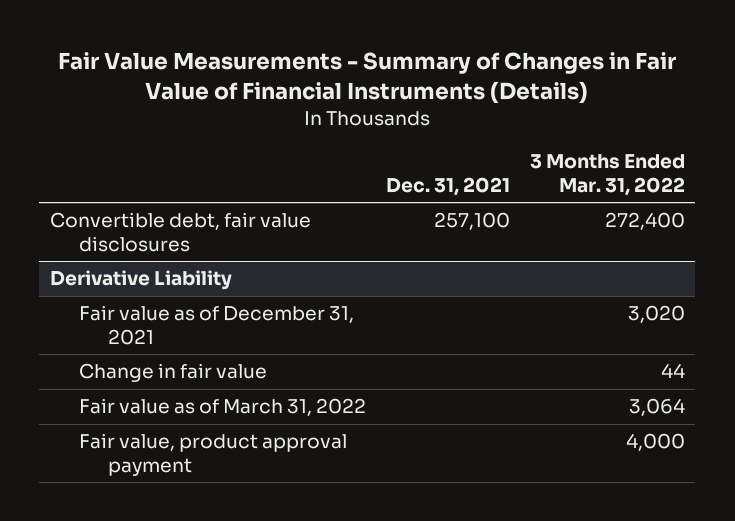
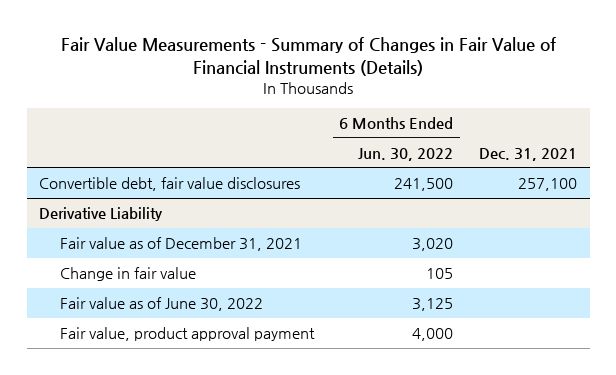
- | Dec. 31, 2021 | 3 Months Ended Mar. 31, 2022
+ | 6 Months Ended Jun. 30, 2022 | Dec. 31, 2021
@ Derivative Liability
- Fair value as of March 31, 2022 | | 3,064
+ Fair value as of June 30, 2022 | 3,125 |

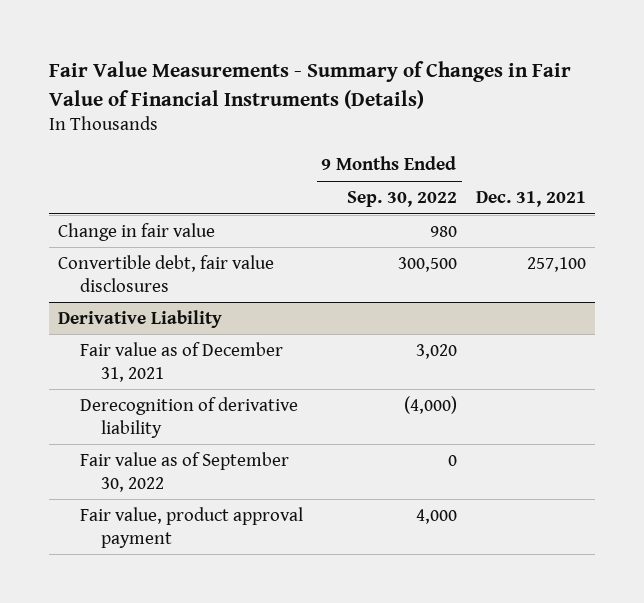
- | 6 Months Ended Jun. 30, 2022 | Dec. 31, 2021
+ | 9 Months Ended Sep. 30, 2022 | Dec. 31, 2021
+ Change in fair value | 980 |
@ Derivative Liability
- Change in fair value | 105 |
- Fair value as of June 30, 2022 | 3,125 |
+ Derecognition of derivative liability | (4,000) |
+ Fair value as of September 30, 2022 | 0 |

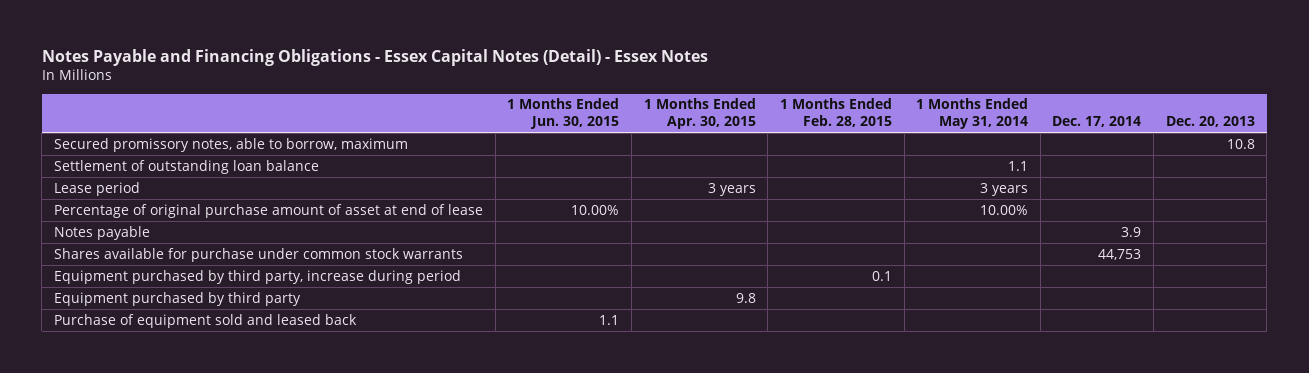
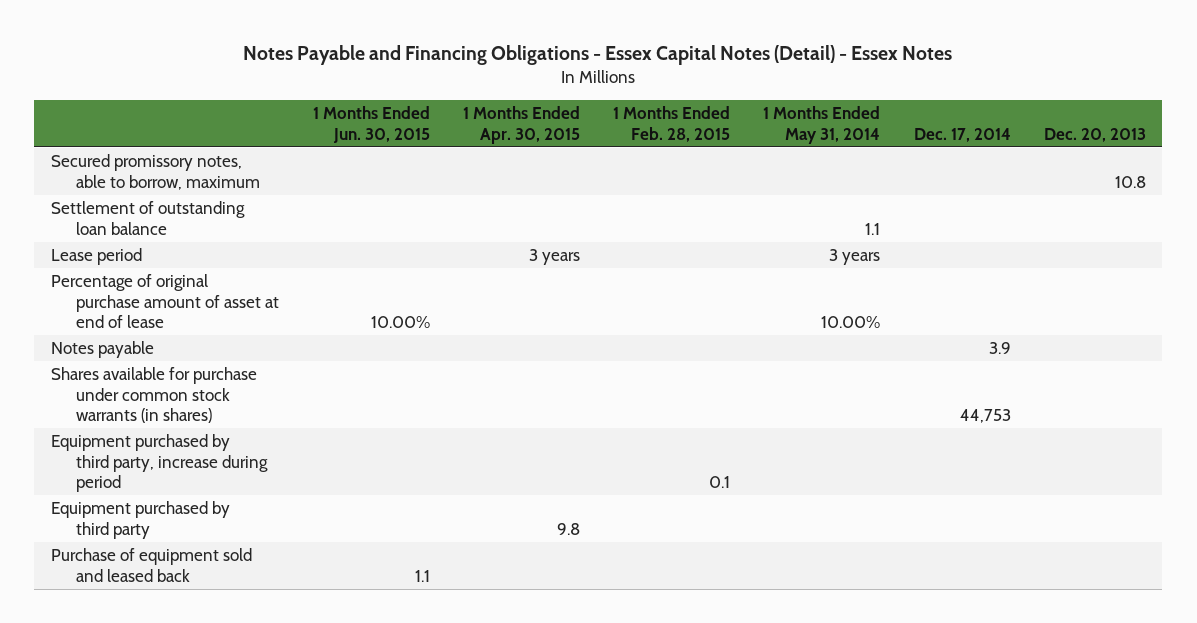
- Shares available for purchase under common stock warrants | | | | | 44,753 |
+ Shares available for purchase under common stock warrants (in shares) | | | | | 44,753 |

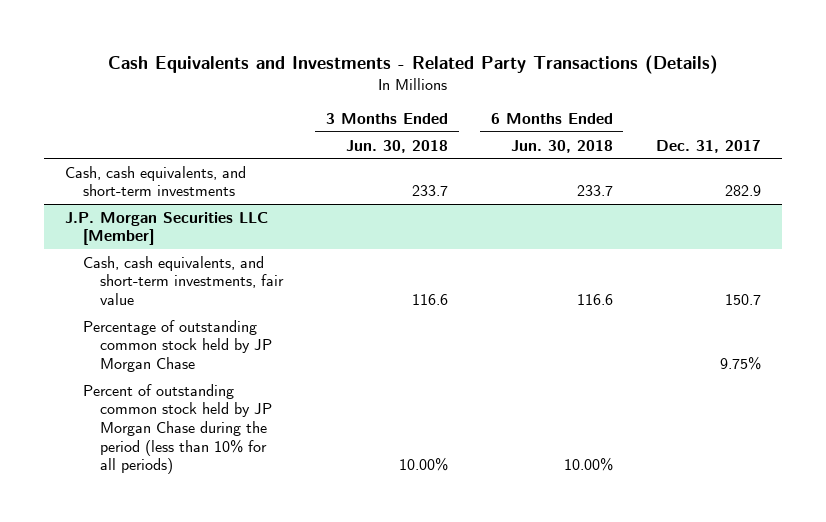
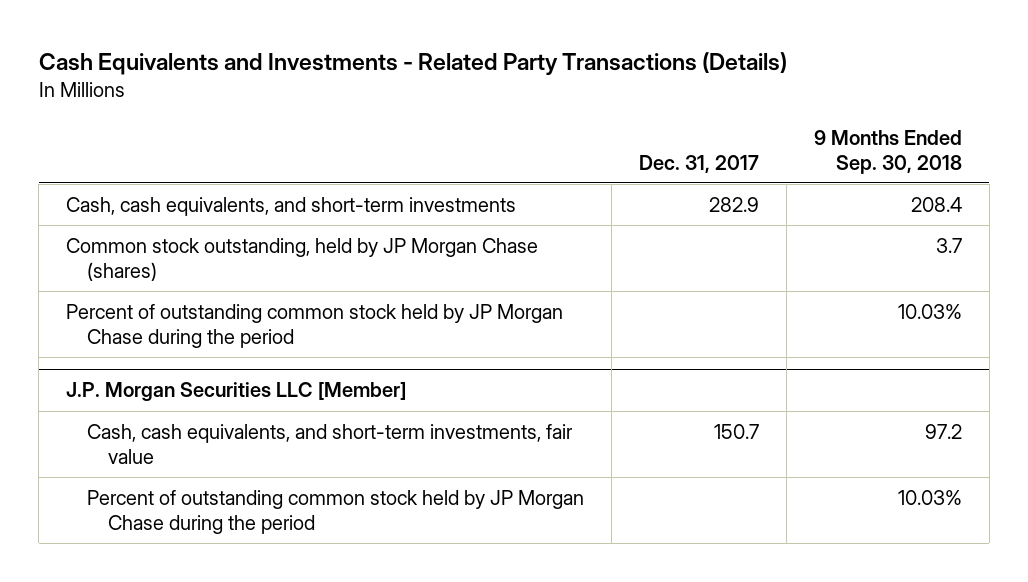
- | 3 Months Ended Jun. 30, 2018 | 6 Months Ended Jun. 30, 2018 | Dec. 31, 2017
+ | Dec. 31, 2017 | 9 Months Ended Sep. 30, 2018
+ Common stock outstanding, held by JP Morgan Chase (shares) | | 3.7
+ Percent of outstanding common stock held by JP Morgan Chase during the period | | 10.03%
@ J.P. Morgan Securities LLC [Member]
- Percentage of outstanding common stock held by JP Morgan Chase | | | 9.75%
- Percent of outstanding common stock held by JP Morgan Chase during the period (less than 10% for all periods) | 10.00% | 10.00% |
+ Percent of outstanding common stock held by JP Morgan Chase during the period | | 10.03%

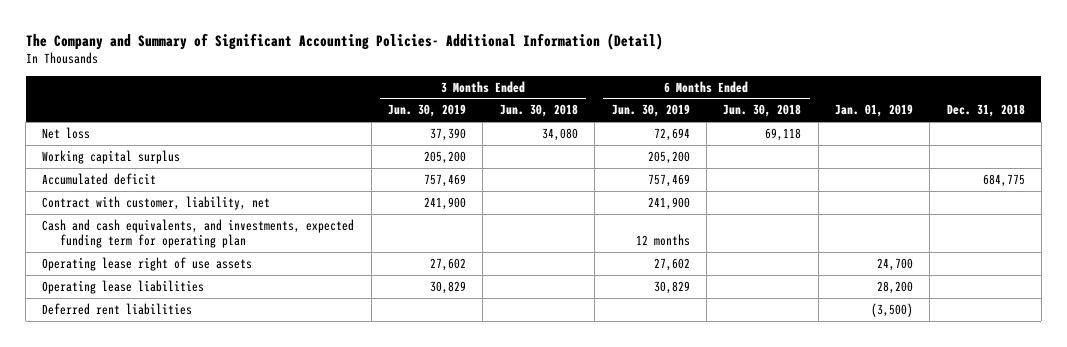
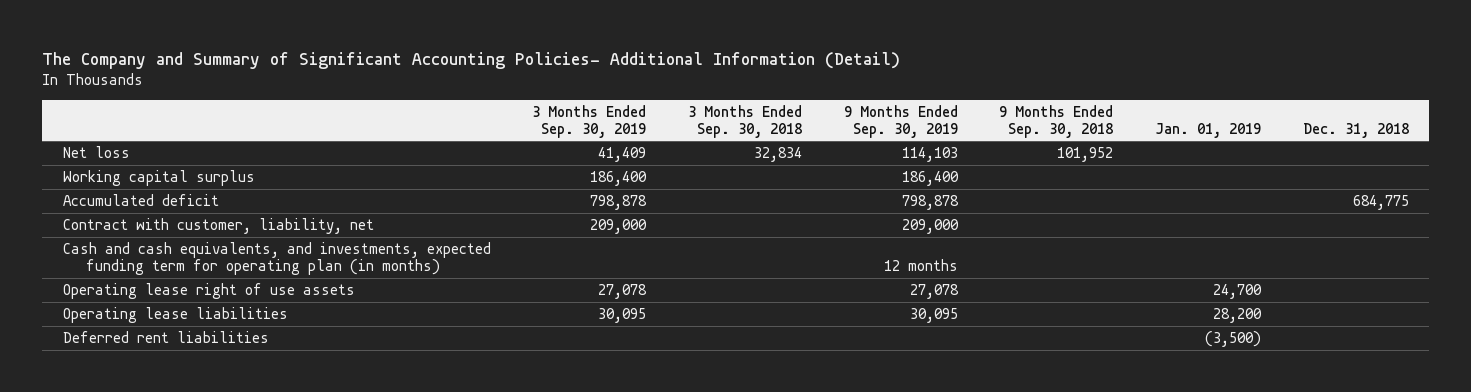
- | 3 Months Ended Jun. 30, 2019 | 3 Months Ended Jun. 30, 2018 | 6 Months Ended Jun. 30, 2019 | 6 Months Ended Jun. 30, 2018 | Jan. 01, 2019 | Dec. 31, 2018
+ | 3 Months Ended Sep. 30, 2019 | 3 Months Ended Sep. 30, 2018 | 9 Months Ended Sep. 30, 2019 | 9 Months Ended Sep. 30, 2018 | Jan. 01, 2019 | Dec. 31, 2018
- Cash and cash equivalents, and investments, expected funding term for operating plan | | | 12 months | | |
+ Cash and cash equivalents, and investments, expected funding term for operating plan (in months) | | | 12 months | | |

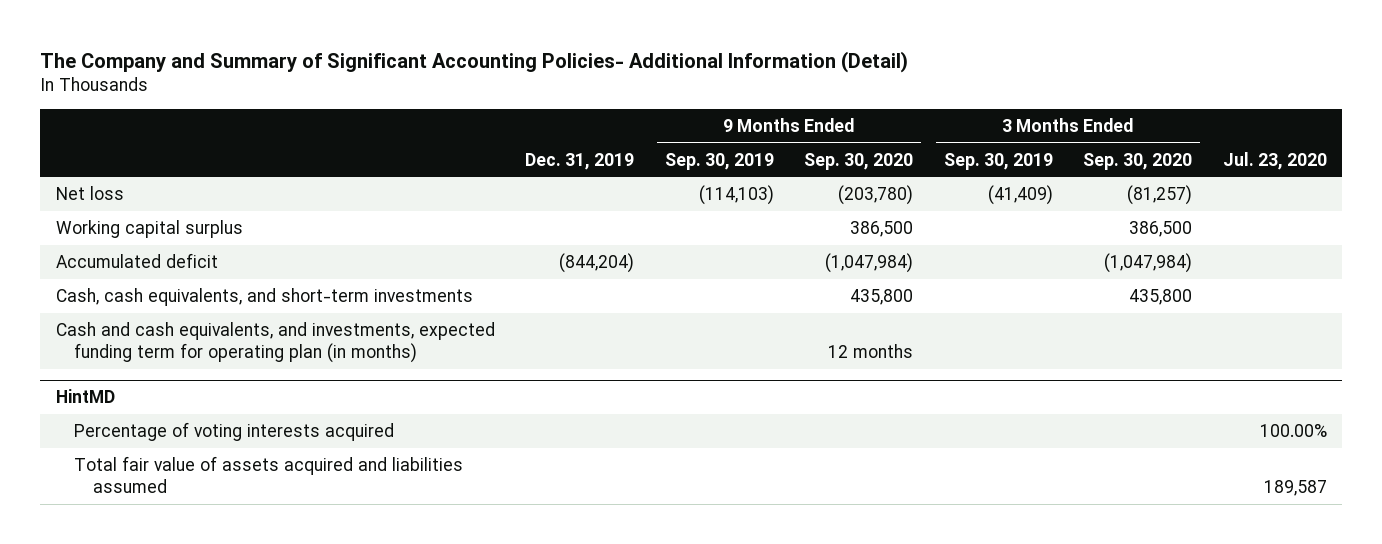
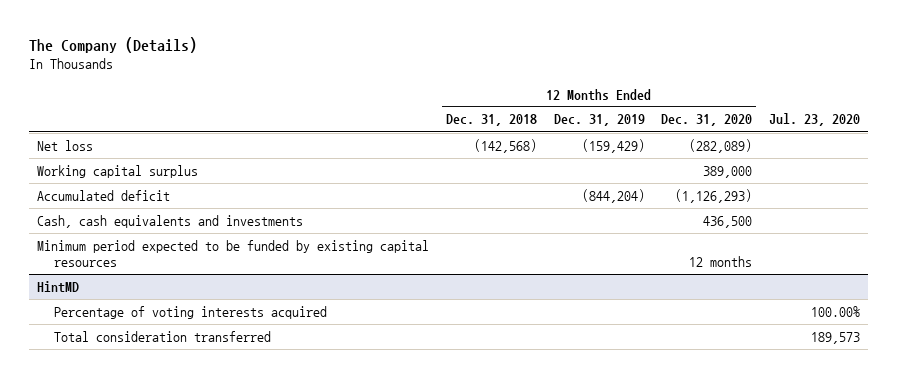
- The Company and Summary of Significant Accounting Policies- Additional Information (Detail)
+ The Company (Details)
- | Dec. 31, 2019 | 9 Months Ended Sep. 30, 2019 | 9 Months Ended Sep. 30, 2020 | 3 Months Ended Sep. 30, 2019 | 3 Months Ended Sep. 30, 2020 | Jul. 23, 2020
+ | 12 Months Ended Dec. 31, 2018 | 12 Months Ended Dec. 31, 2019 | 12 Months Ended Dec. 31, 2020 | Jul. 23, 2020
- Cash, cash equivalents, and short-term investments | | | 435,800 | | 435,800 |
- Cash and cash equivalents, and investments, expected funding term for operating plan (in months) | | | 12 months | | |
+ Cash, cash equivalents and investments | | | 436,500 |
+ Minimum period expected to be funded by existing capital resources | | | 12 months |
@ HintMD
- Total fair value of assets acquired and liabilities assumed | | | | | | 189,587
+ Total consideration transferred | | | | 189,573

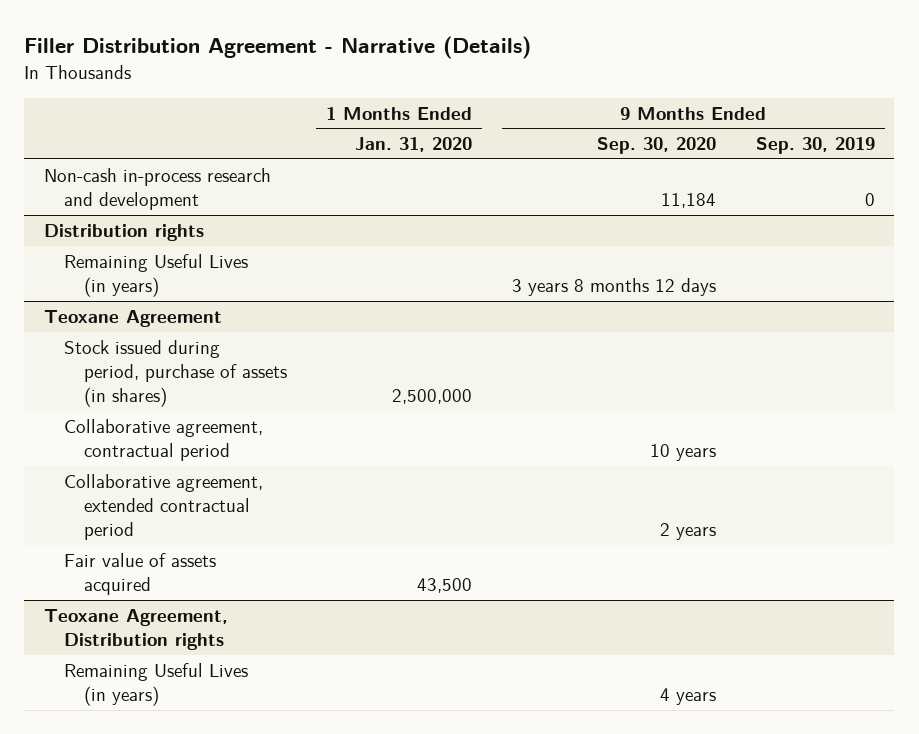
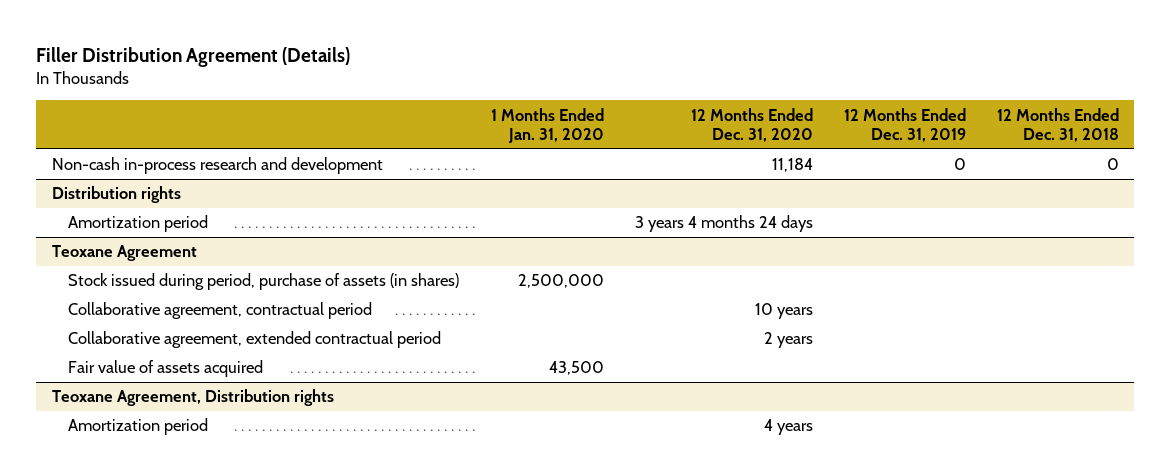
- Filler Distribution Agreement - Narrative (Details)
+ Filler Distribution Agreement (Details)
- | 1 Months Ended Jan. 31, 2020 | 9 Months Ended Sep. 30, 2020 | 9 Months Ended Sep. 30, 2019
+ | 1 Months Ended Jan. 31, 2020 | 12 Months Ended Dec. 31, 2020 | 12 Months Ended Dec. 31, 2019 | 12 Months Ended Dec. 31, 2018
@ Distribution rights
- Remaining Useful Lives (in years) | | 3 years 8 months 12 days |
+ Amortization period | | 3 years 4 months 24 days | |
@ Teoxane Agreement, Distribution rights
- Remaining Useful Lives (in years) | | 4 years |
+ Amortization period | | 4 years | |

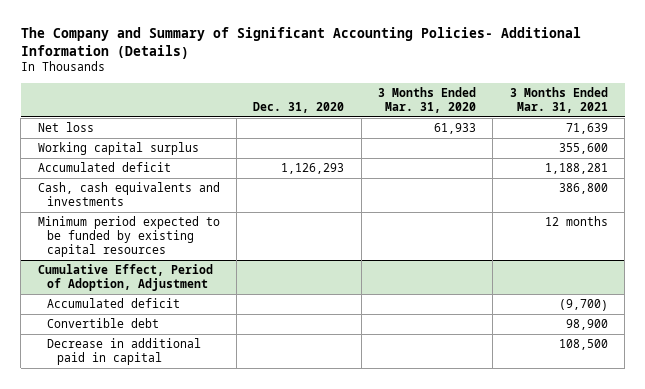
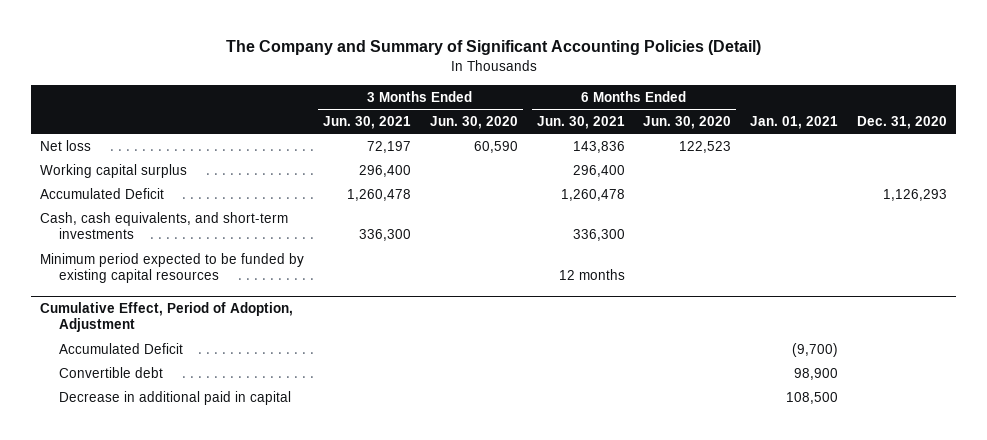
- The Company and Summary of Significant Accounting Policies- Additional Information (Details)
+ The Company and Summary of Significant Accounting Policies (Detail)
- | Dec. 31, 2020 | 3 Months Ended Mar. 31, 2020 | 3 Months Ended Mar. 31, 2021
+ | 3 Months Ended Jun. 30, 2021 | 3 Months Ended Jun. 30, 2020 | 6 Months Ended Jun. 30, 2021 | 6 Months Ended Jun. 30, 2020 | Jan. 01, 2021 | Dec. 31, 2020
- Accumulated deficit | 1,126,293 | | 1,188,281
- Cash, cash equivalents and investments | | | 386,800
+ Accumulated Deficit | 1,260,478 | | 1,260,478 | | | 1,126,293
+ Cash, cash equivalents, and short-term investments | 336,300 | | 336,300 | | |
@ Cumulative Effect, Period of Adoption, Adjustment
- Accumulated deficit | | | (9,700)
+ Accumulated Deficit | | | | | (9,700) |

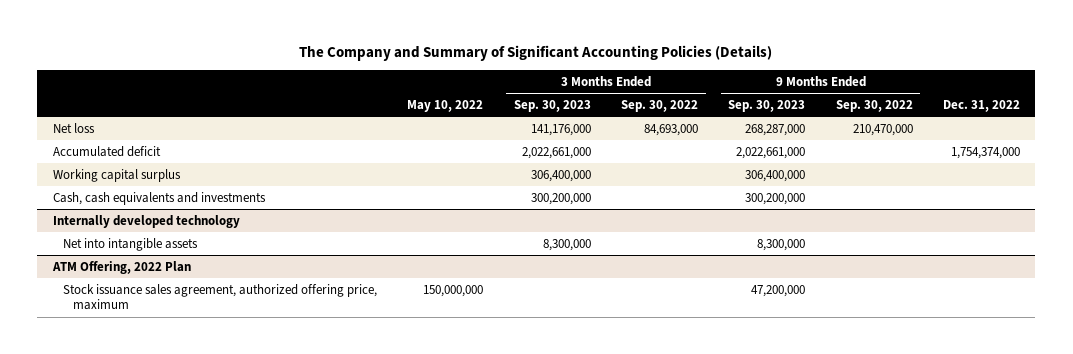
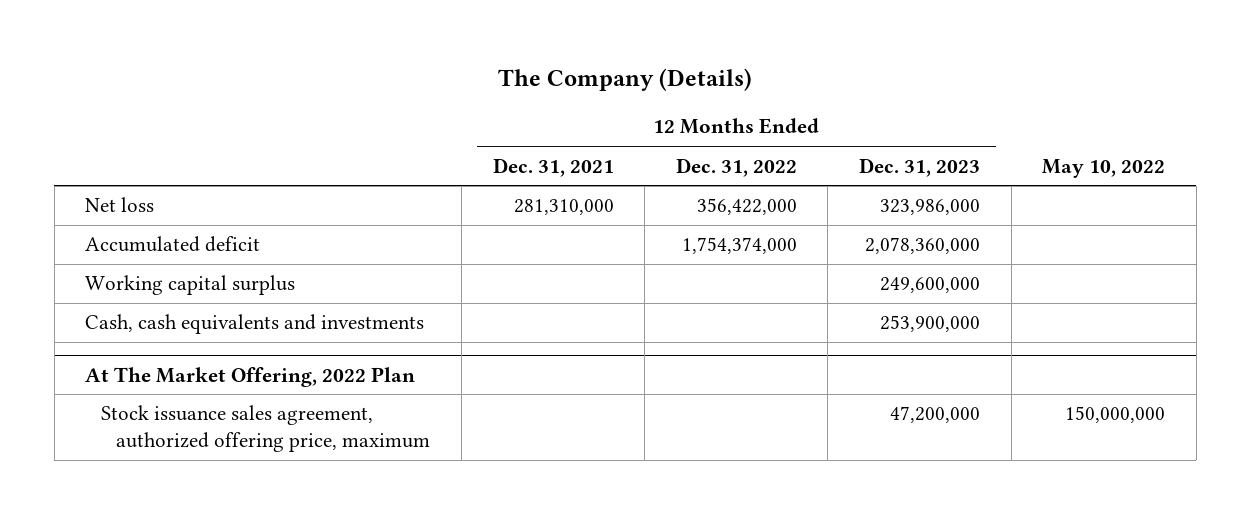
- The Company and Summary of Significant Accounting Policies (Details)
+ The Company (Details)
- | May 10, 2022 | 3 Months Ended Sep. 30, 2023 | 3 Months Ended Sep. 30, 2022 | 9 Months Ended Sep. 30, 2023 | 9 Months Ended Sep. 30, 2022 | Dec. 31, 2022
+ | 12 Months Ended Dec. 31, 2021 | 12 Months Ended Dec. 31, 2022 | 12 Months Ended Dec. 31, 2023 | May 10, 2022
- Internally developed technology
- Net into intangible assets | | 8,300,000 | | 8,300,000 | |
- ATM Offering, 2022 Plan
+ At The Market Offering, 2022 Plan

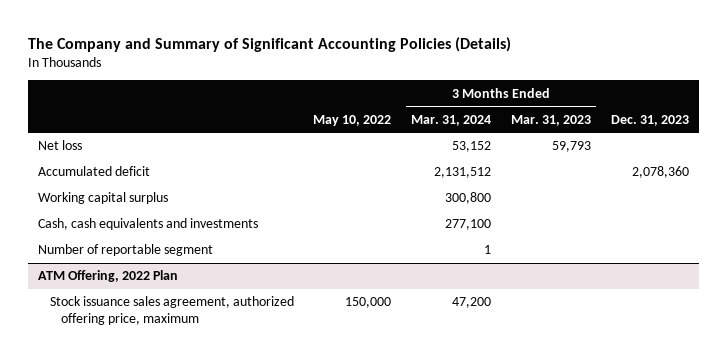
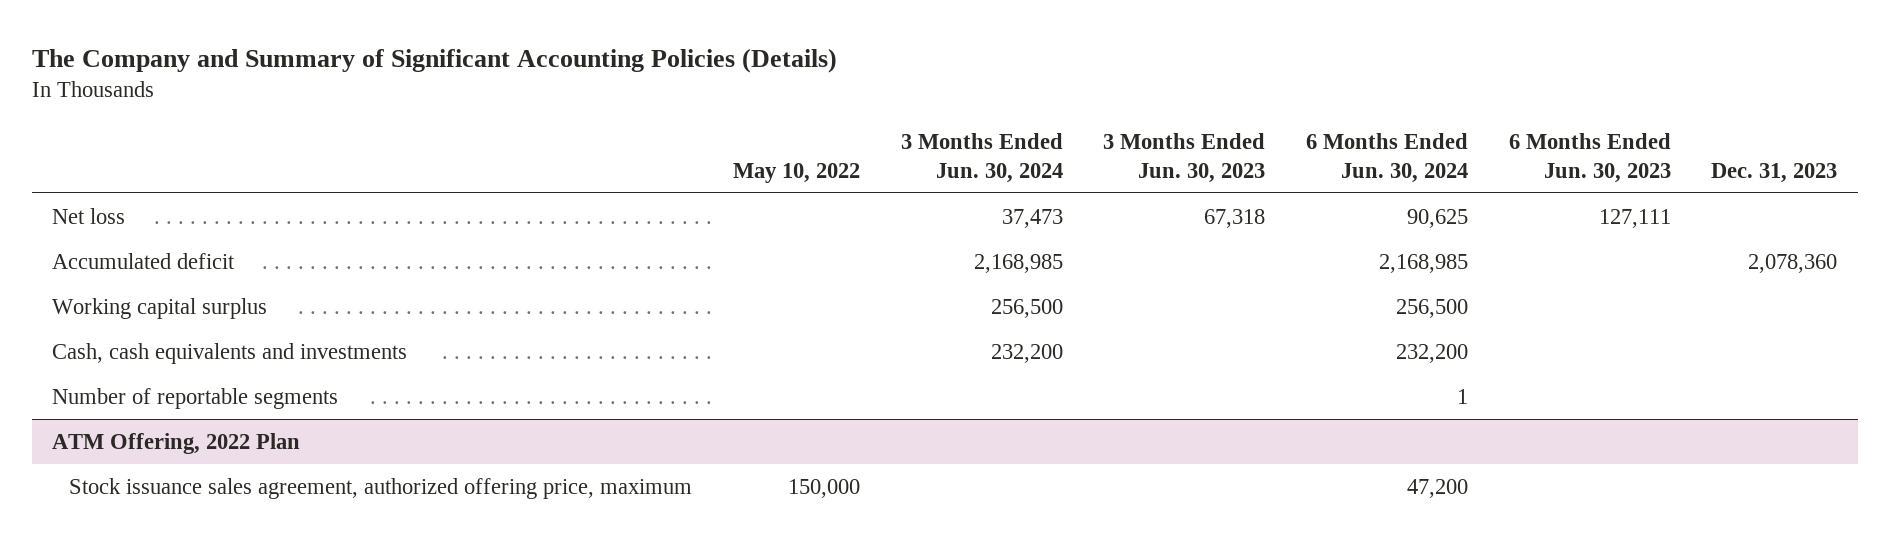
- | May 10, 2022 | 3 Months Ended Mar. 31, 2024 | 3 Months Ended Mar. 31, 2023 | Dec. 31, 2023
+ | May 10, 2022 | 3 Months Ended Jun. 30, 2024 | 3 Months Ended Jun. 30, 2023 | 6 Months Ended Jun. 30, 2024 | 6 Months Ended Jun. 30, 2023 | Dec. 31, 2023
- Number of reportable segment | | 1 | |
+ Number of reportable segments | | | | 1 | |

